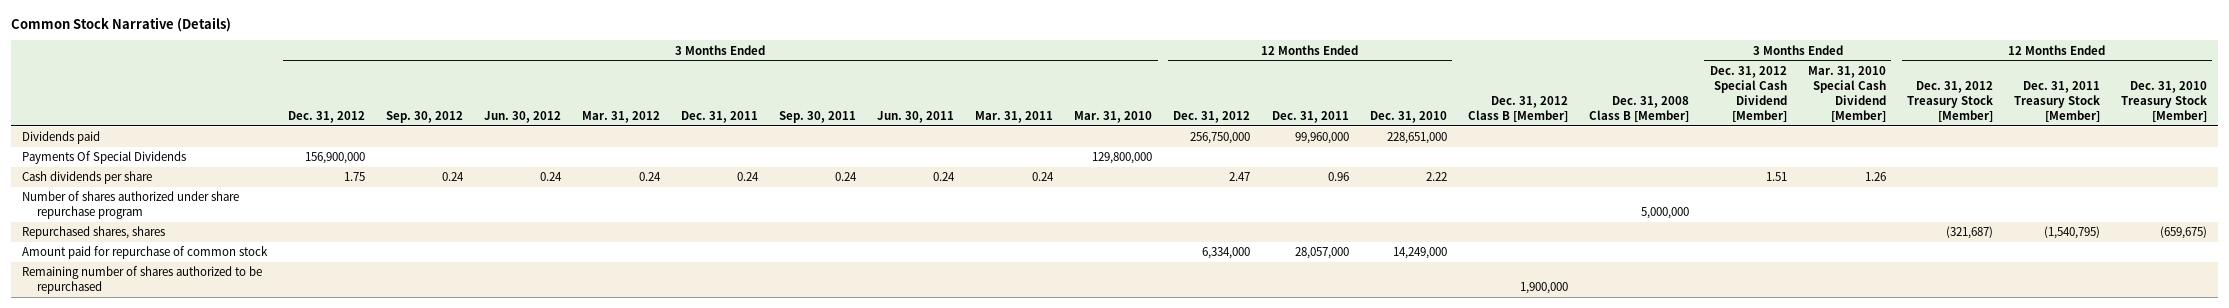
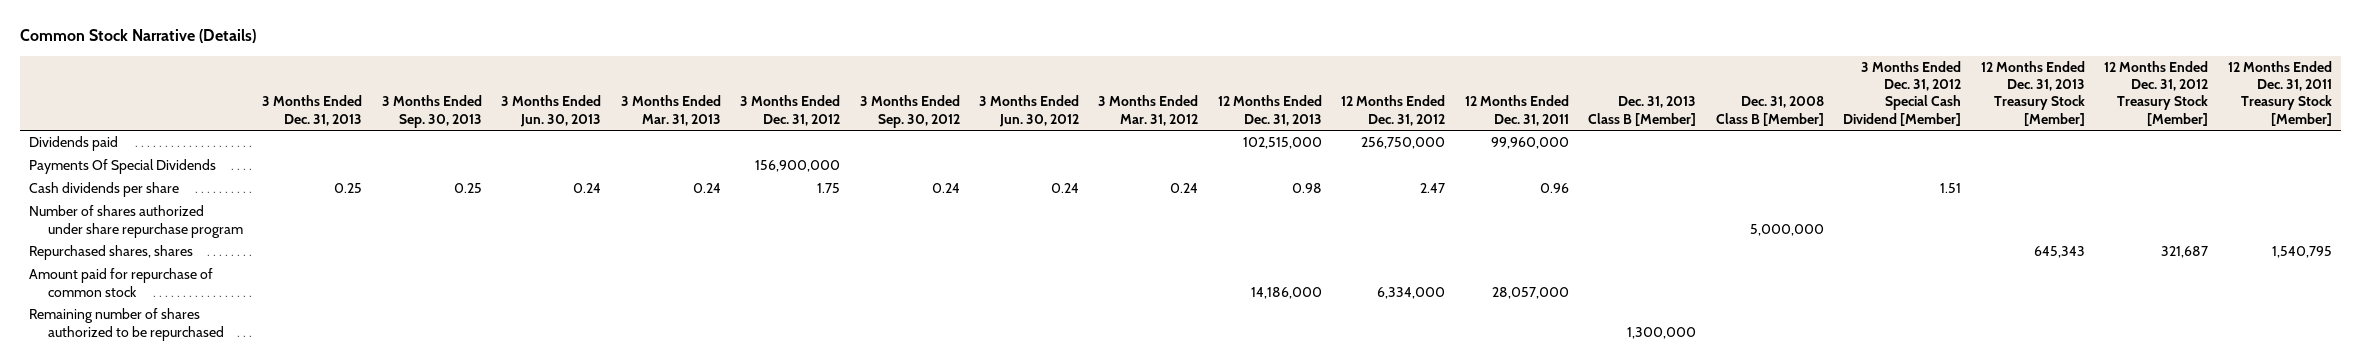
- | 3 Months Ended Dec. 31, 2012 | 3 Months Ended Sep. 30, 2012 | 3 Months Ended Jun. 30, 2012 | 3 Months Ended Mar. 31, 2012 | 3 Months Ended Dec. 31, 2011 | 3 Months Ended Sep. 30, 2011 | 3 Months Ended Jun. 30, 2011 | 3 Months Ended Mar. 31, 2011 | 3 Months Ended Mar. 31, 2010 | 12 Months Ended Dec. 31, 2012 | 12 Months Ended Dec. 31, 2011 | 12 Months Ended Dec. 31, 2010 | Dec. 31, 2012 Class B [Member] | Dec. 31, 2008 Class B [Member] | 3 Months Ended Dec. 31, 2012 Special Cash Dividend [Member] | 3 Months Ended Mar. 31, 2010 Special Cash Dividend [Member] | 12 Months Ended Dec. 31, 2012 Treasury Stock [Member] | 12 Months Ended Dec. 31, 2011 Treasury Stock [Member] | 12 Months Ended Dec. 31, 2010 Treasury Stock [Member]
+ | 3 Months Ended Dec. 31, 2013 | 3 Months Ended Sep. 30, 2013 | 3 Months Ended Jun. 30, 2013 | 3 Months Ended Mar. 31, 2013 | 3 Months Ended Dec. 31, 2012 | 3 Months Ended Sep. 30, 2012 | 3 Months Ended Jun. 30, 2012 | 3 Months Ended Mar. 31, 2012 | 12 Months Ended Dec. 31, 2013 | 12 Months Ended Dec. 31, 2012 | 12 Months Ended Dec. 31, 2011 | Dec. 31, 2013 Class B [Member] | Dec. 31, 2008 Class B [Member] | 3 Months Ended Dec. 31, 2012 Special Cash Dividend [Member] | 12 Months Ended Dec. 31, 2013 Treasury Stock [Member] | 12 Months Ended Dec. 31, 2012 Treasury Stock [Member] | 12 Months Ended Dec. 31, 2011 Treasury Stock [Member]
- Repurchased shares, shares | | | | | | | | | | | | | | | | | (321,687) | (1,540,795) | (659,675)
+ Repurchased shares, shares | | | | | | | | | | | | | | | 645,343 | 321,687 | 1,540,795

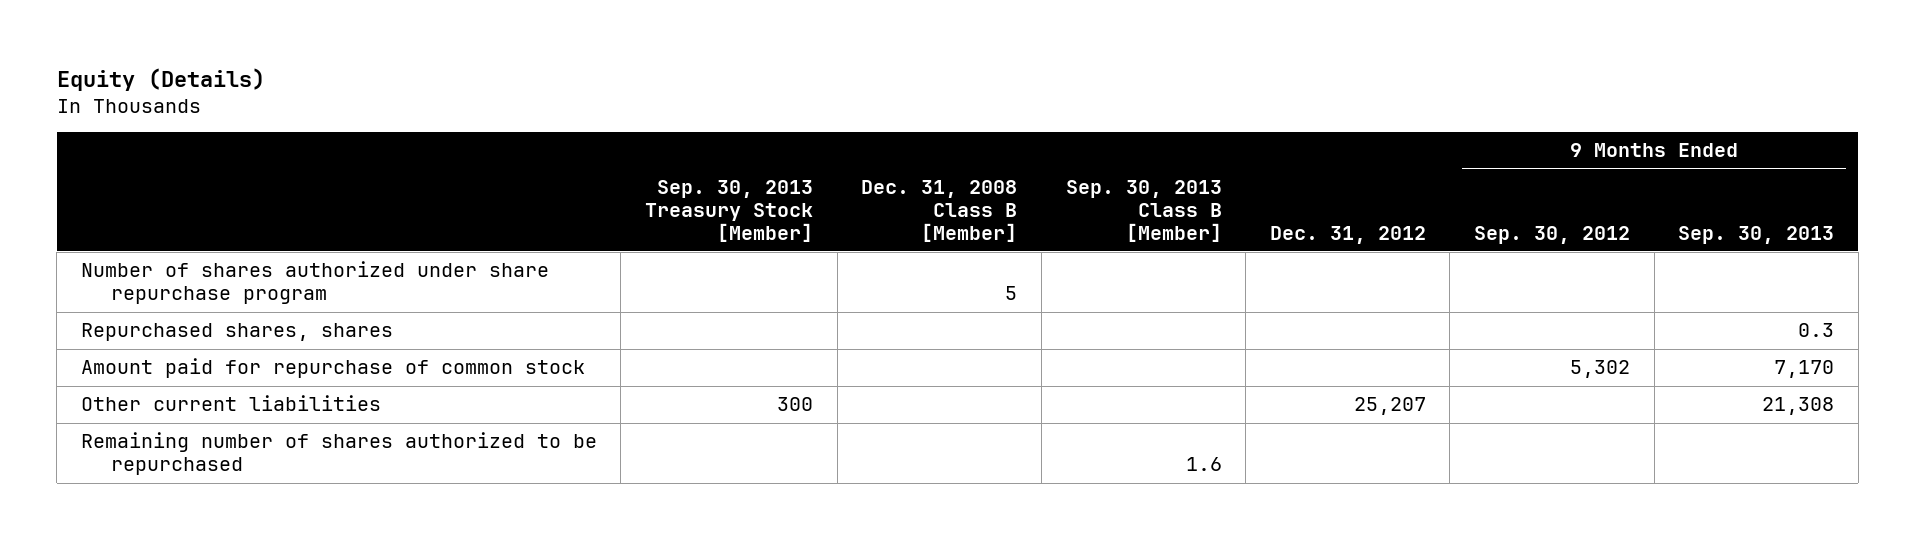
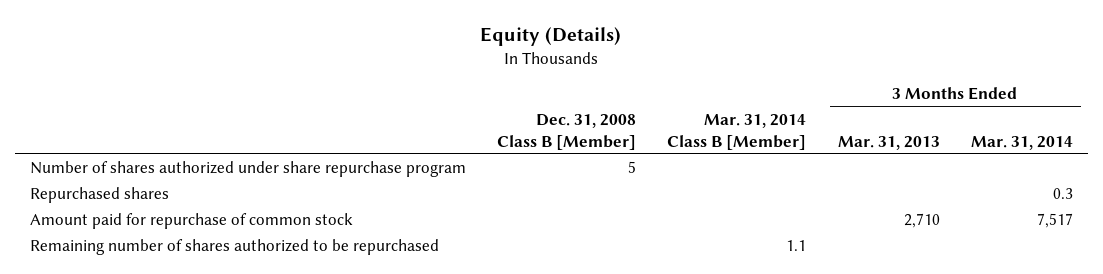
- | Sep. 30, 2013 Treasury Stock [Member] | Dec. 31, 2008 Class B [Member] | Sep. 30, 2013 Class B [Member] | Dec. 31, 2012 | 9 Months Ended Sep. 30, 2012 | 9 Months Ended Sep. 30, 2013
+ | Dec. 31, 2008 Class B [Member] | Mar. 31, 2014 Class B [Member] | 3 Months Ended Mar. 31, 2013 | 3 Months Ended Mar. 31, 2014
- Repurchased shares, shares | | | | | | 0.3
+ Repurchased shares | | | | 0.3
- Other current liabilities | 300 | | | 25,207 | | 21,308

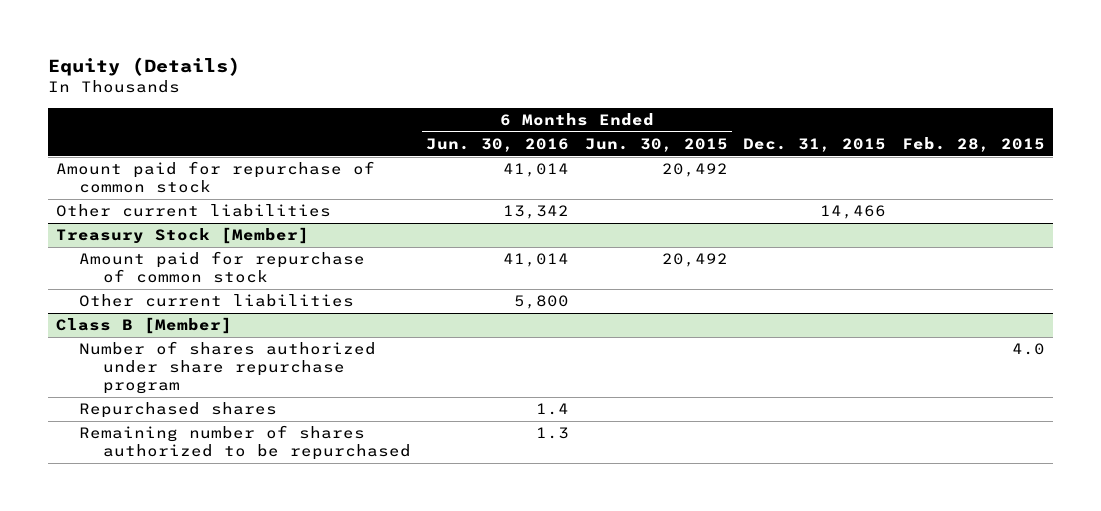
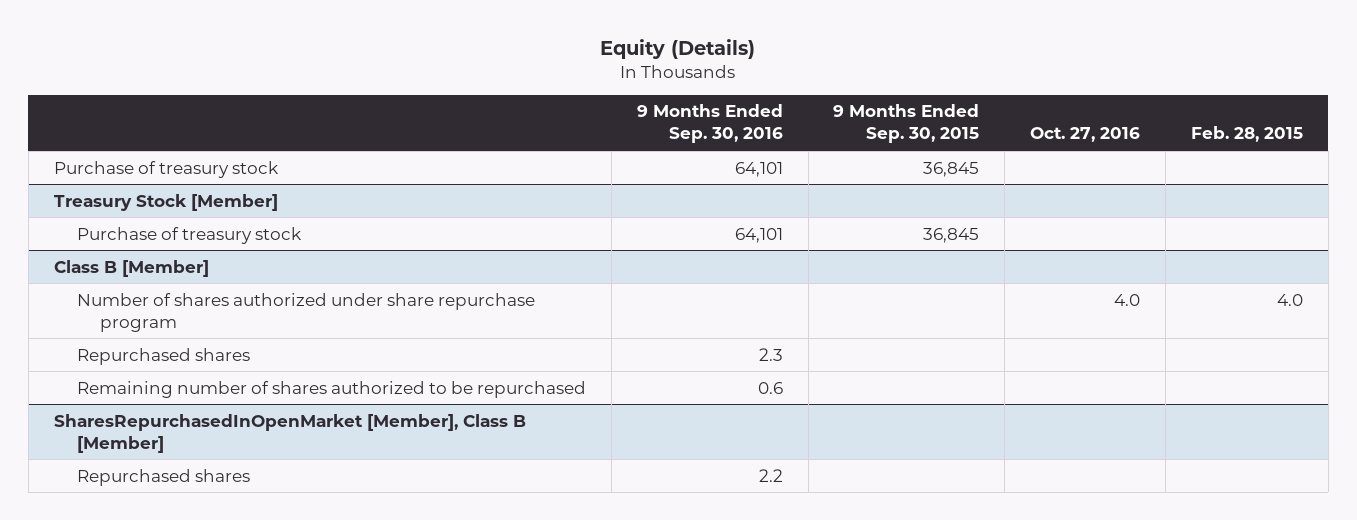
- | 6 Months Ended Jun. 30, 2016 | 6 Months Ended Jun. 30, 2015 | Dec. 31, 2015 | Feb. 28, 2015
+ | 9 Months Ended Sep. 30, 2016 | 9 Months Ended Sep. 30, 2015 | Oct. 27, 2016 | Feb. 28, 2015
- Amount paid for repurchase of common stock | 41,014 | 20,492 | |
- Other current liabilities | 13,342 | | 14,466 |
+ Purchase of treasury stock | 64,101 | 36,845 | |
@ Treasury Stock [Member]
- Amount paid for repurchase of common stock | 41,014 | 20,492 | |
- Other current liabilities | 5,800 | | |
+ Purchase of treasury stock | 64,101 | 36,845 | |
+ SharesRepurchasedInOpenMarket [Member], Class B [Member]
+ Repurchased shares | 2.2 | | |

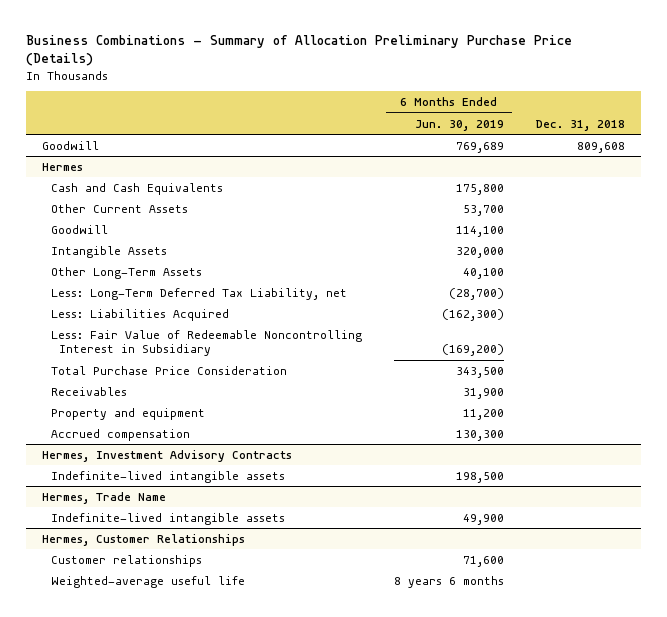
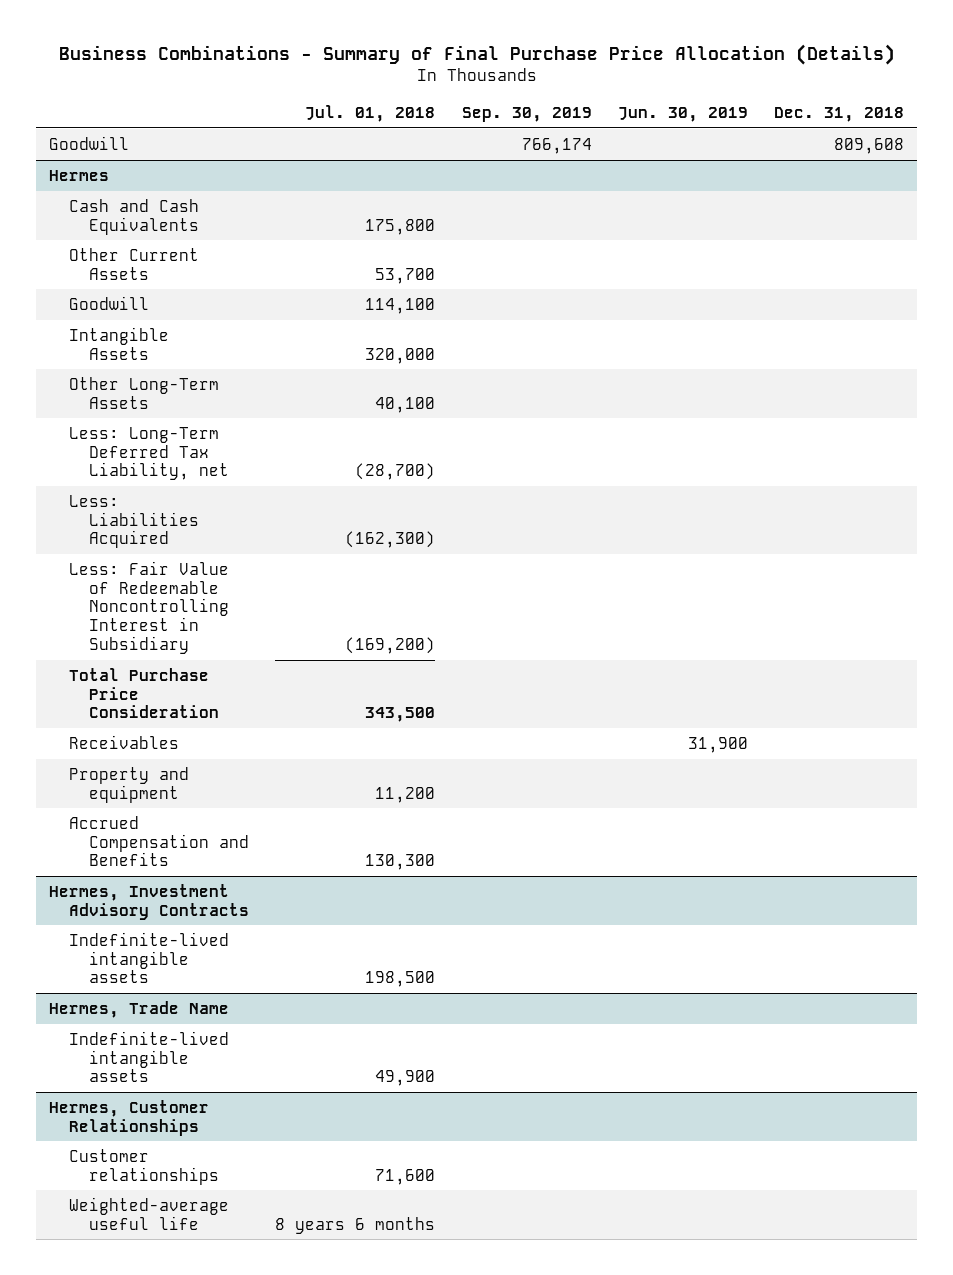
- Business Combinations - Summary of Allocation Preliminary Purchase Price (Details)
+ Business Combinations - Summary of Final Purchase Price Allocation (Details)
- | 6 Months Ended Jun. 30, 2019 | Dec. 31, 2018
+ | Jul. 01, 2018 | Sep. 30, 2019 | Jun. 30, 2019 | Dec. 31, 2018
@ Hermes
- Accrued compensation | 130,300 |
+ Accrued Compensation and Benefits | 130,300 | | |

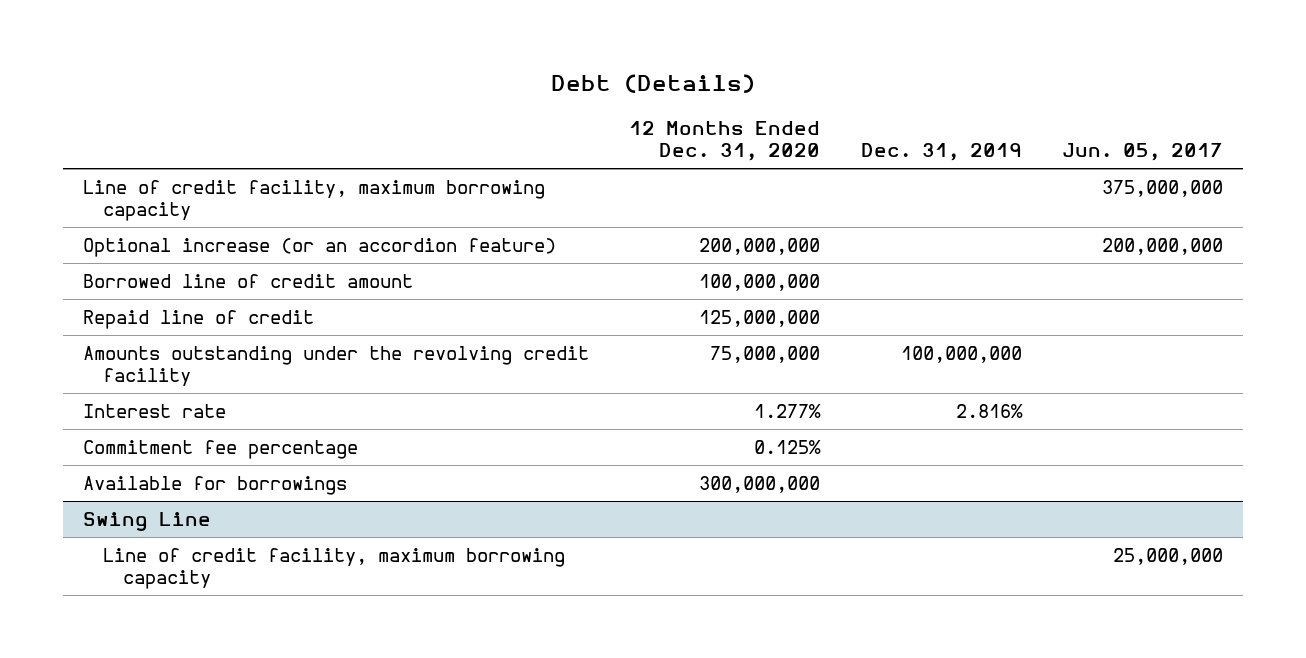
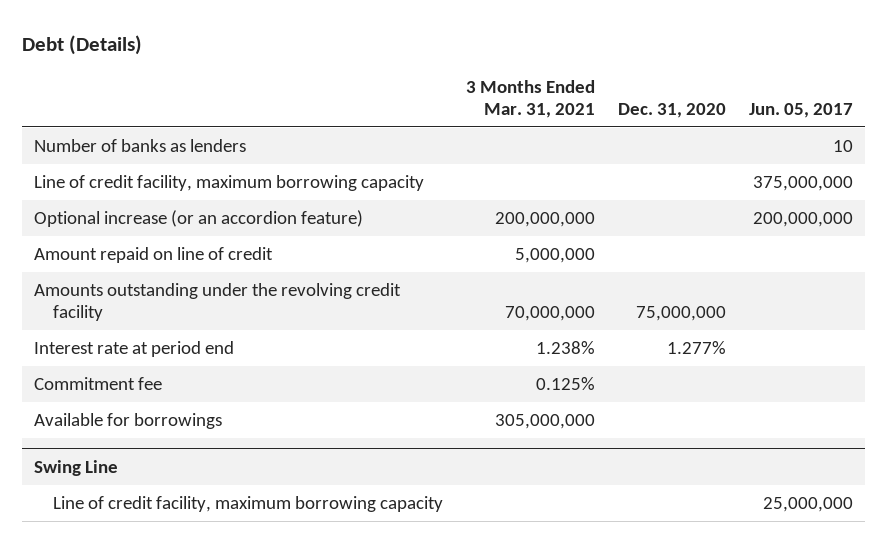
- | 12 Months Ended Dec. 31, 2020 | Dec. 31, 2019 | Jun. 05, 2017
+ | 3 Months Ended Mar. 31, 2021 | Dec. 31, 2020 | Jun. 05, 2017
+ Number of banks as lenders | | | 10
- Borrowed line of credit amount | 100,000,000 | |
- Repaid line of credit | 125,000,000 | |
+ Amount repaid on line of credit | 5,000,000 | |
- Interest rate | 1.277% | 2.816% |
- Commitment fee percentage | 0.125% | |
+ Interest rate at period end | 1.238% | 1.277% |
+ Commitment fee | 0.125% | |

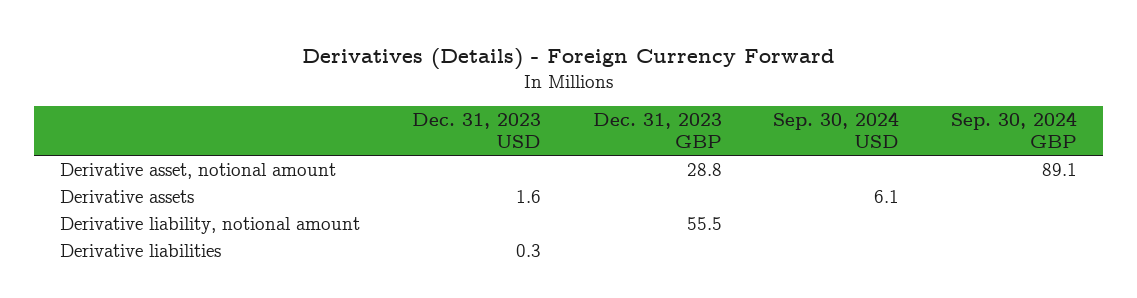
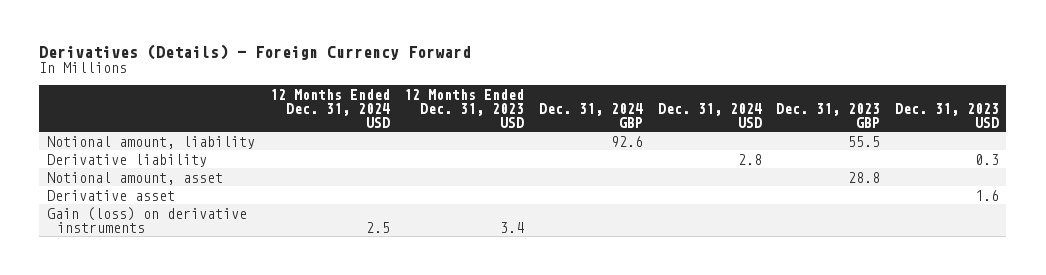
- | Dec. 31, 2023 USD | Dec. 31, 2023 GBP | Sep. 30, 2024 USD | Sep. 30, 2024 GBP
+ | 12 Months Ended Dec. 31, 2024 USD | 12 Months Ended Dec. 31, 2023 USD | Dec. 31, 2024 GBP | Dec. 31, 2024 USD | Dec. 31, 2023 GBP | Dec. 31, 2023 USD
- Derivative asset, notional amount | | 28.8 | | 89.1
- Derivative assets | 1.6 | | 6.1 |
- Derivative liability, notional amount | | 55.5 | |
- Derivative liabilities | 0.3 | | |
+ Notional amount, liability | | | 92.6 | | 55.5 |
+ Derivative liability | | | | 2.8 | | 0.3
+ Notional amount, asset | | | | | 28.8 |
+ Derivative asset | | | | | | 1.6
+ Gain (loss) on derivative instruments | 2.5 | 3.4 | | | |

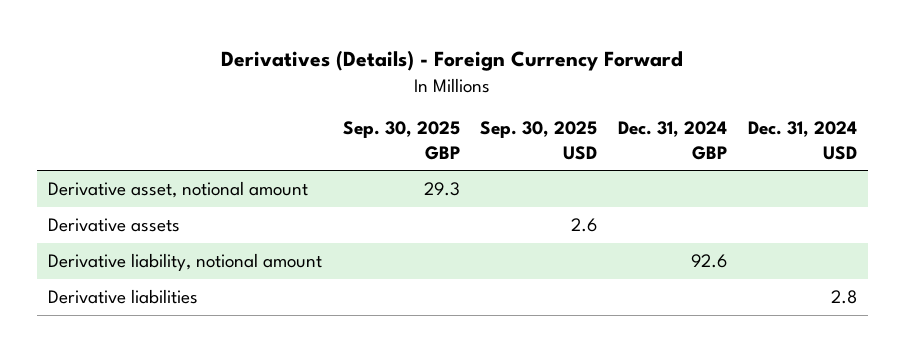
- | 12 Months Ended Dec. 31, 2024 USD | 12 Months Ended Dec. 31, 2023 USD | Dec. 31, 2024 GBP | Dec. 31, 2024 USD | Dec. 31, 2023 GBP | Dec. 31, 2023 USD
+ | Sep. 30, 2025 GBP | Sep. 30, 2025 USD | Dec. 31, 2024 GBP | Dec. 31, 2024 USD
- Notional amount, liability | | | 92.6 | | 55.5 |
- Derivative liability | | | | 2.8 | | 0.3
- Notional amount, asset | | | | | 28.8 |
- Derivative asset | | | | | | 1.6
- Gain (loss) on derivative instruments | 2.5 | 3.4 | | | |
+ Derivative asset, notional amount | 29.3 | | |
+ Derivative assets | | 2.6 | |
+ Derivative liability, notional amount | | | 92.6 |
+ Derivative liabilities | | | | 2.8

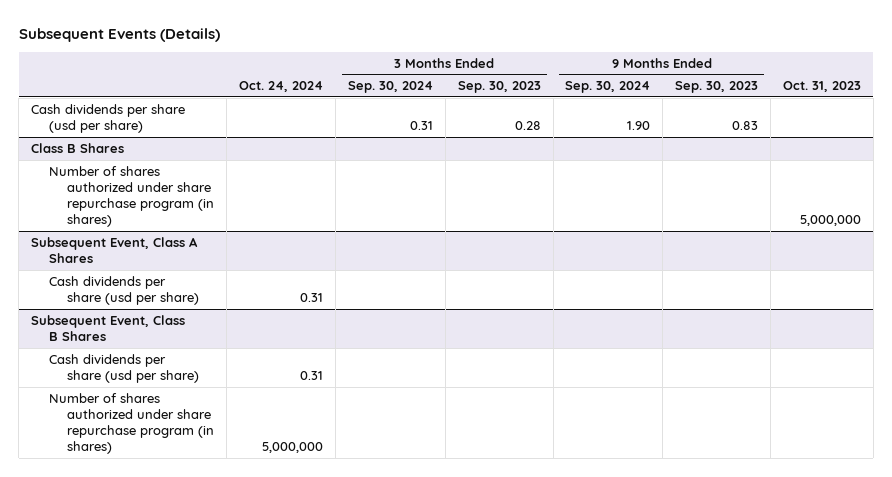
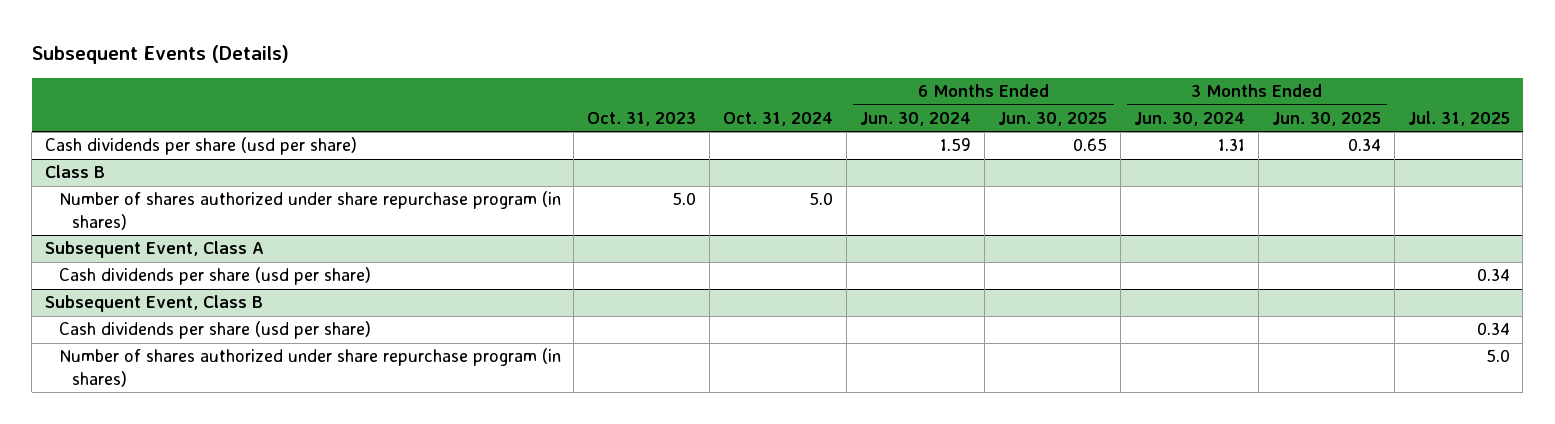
- | Oct. 24, 2024 | 3 Months Ended Sep. 30, 2024 | 3 Months Ended Sep. 30, 2023 | 9 Months Ended Sep. 30, 2024 | 9 Months Ended Sep. 30, 2023 | Oct. 31, 2023
+ | Oct. 31, 2023 | Oct. 31, 2024 | 6 Months Ended Jun. 30, 2024 | 6 Months Ended Jun. 30, 2025 | 3 Months Ended Jun. 30, 2024 | 3 Months Ended Jun. 30, 2025 | Jul. 31, 2025
- Class B Shares
- Number of shares authorized under share repurchase program (in shares) | | | | | | 5,000,000
- Subsequent Event, Class A Shares
+ Class B
+ Number of shares authorized under share repurchase program (in shares) | 5.0 | 5.0 | | | | |
+ Subsequent Event, Class A
- Subsequent Event, Class B Shares
+ Subsequent Event, Class B

